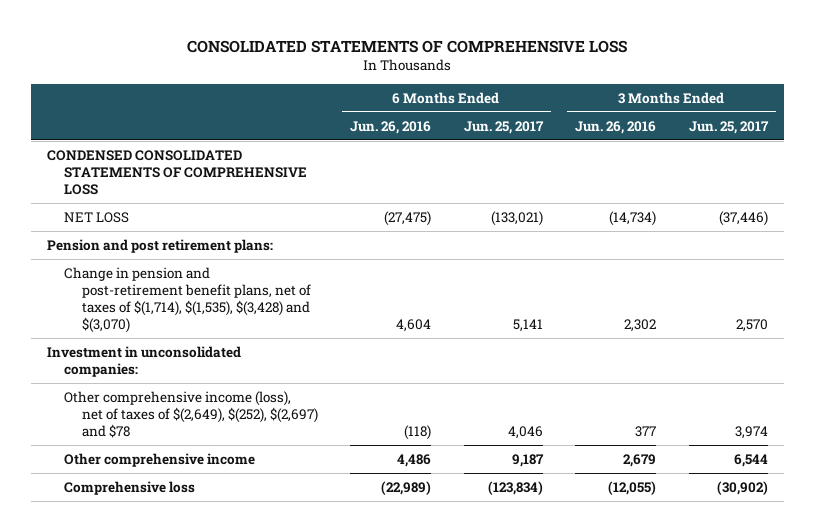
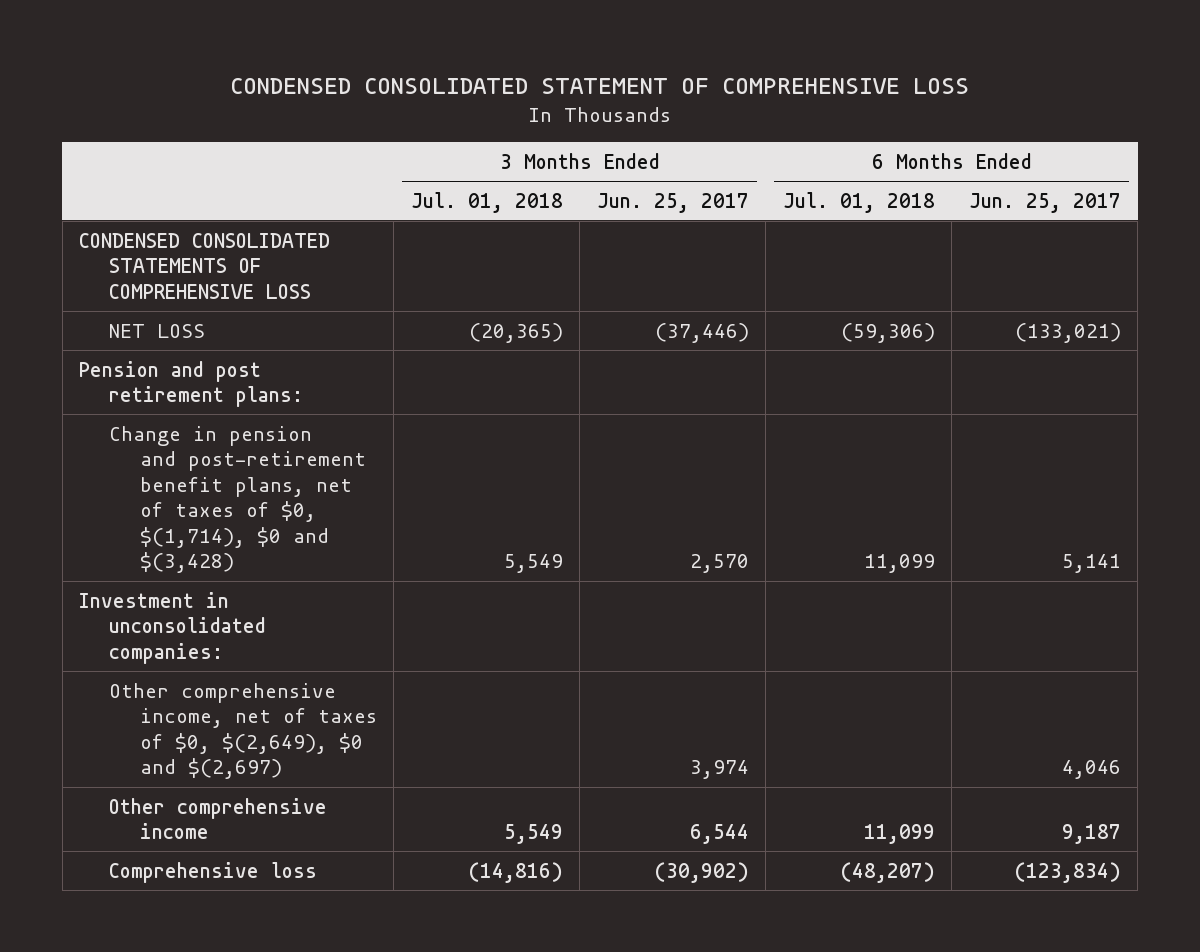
- CONSOLIDATED STATEMENTS OF COMPREHENSIVE LOSS
+ CONDENSED CONSOLIDATED STATEMENT OF COMPREHENSIVE LOSS
- | 6 Months Ended Jun. 26, 2016 | 6 Months Ended Jun. 25, 2017 | 3 Months Ended Jun. 26, 2016 | 3 Months Ended Jun. 25, 2017
+ | 3 Months Ended Jul. 01, 2018 | 3 Months Ended Jun. 25, 2017 | 6 Months Ended Jul. 01, 2018 | 6 Months Ended Jun. 25, 2017
- Change in pension and post-retirement benefit plans, net of taxes of $(1,714), $(1,535), $(3,428) and $(3,070) | 4,604 | 5,141 | 2,302 | 2,570
+ Change in pension and post-retirement benefit plans, net of taxes of $0, $(1,714), $0 and $(3,428) | 5,549 | 2,570 | 11,099 | 5,141
- Other comprehensive income (loss), net of taxes of $(2,649), $(252), $(2,697) and $78 | (118) | 4,046 | 377 | 3,974
+ Other comprehensive income, net of taxes of $0, $(2,649), $0 and $(2,697) | | 3,974 | | 4,046

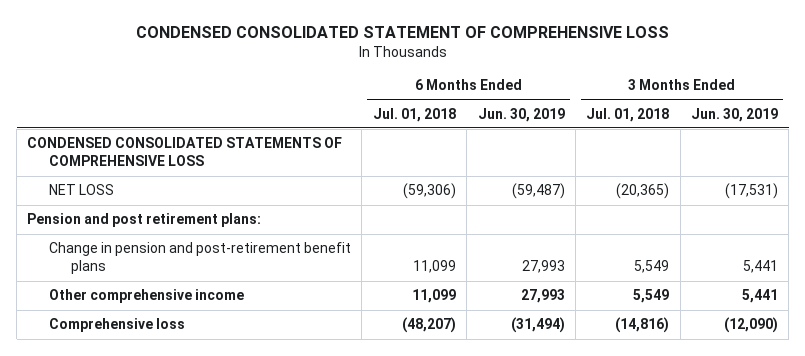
- | 3 Months Ended Jul. 01, 2018 | 3 Months Ended Jun. 25, 2017 | 6 Months Ended Jul. 01, 2018 | 6 Months Ended Jun. 25, 2017
+ | 6 Months Ended Jul. 01, 2018 | 6 Months Ended Jun. 30, 2019 | 3 Months Ended Jul. 01, 2018 | 3 Months Ended Jun. 30, 2019
- Change in pension and post-retirement benefit plans, net of taxes of $0, $(1,714), $0 and $(3,428) | 5,549 | 2,570 | 11,099 | 5,141
- Investment in unconsolidated companies:
- Other comprehensive income, net of taxes of $0, $(2,649), $0 and $(2,697) | | 3,974 | | 4,046
+ Change in pension and post-retirement benefit plans | 11,099 | 27,993 | 5,549 | 5,441

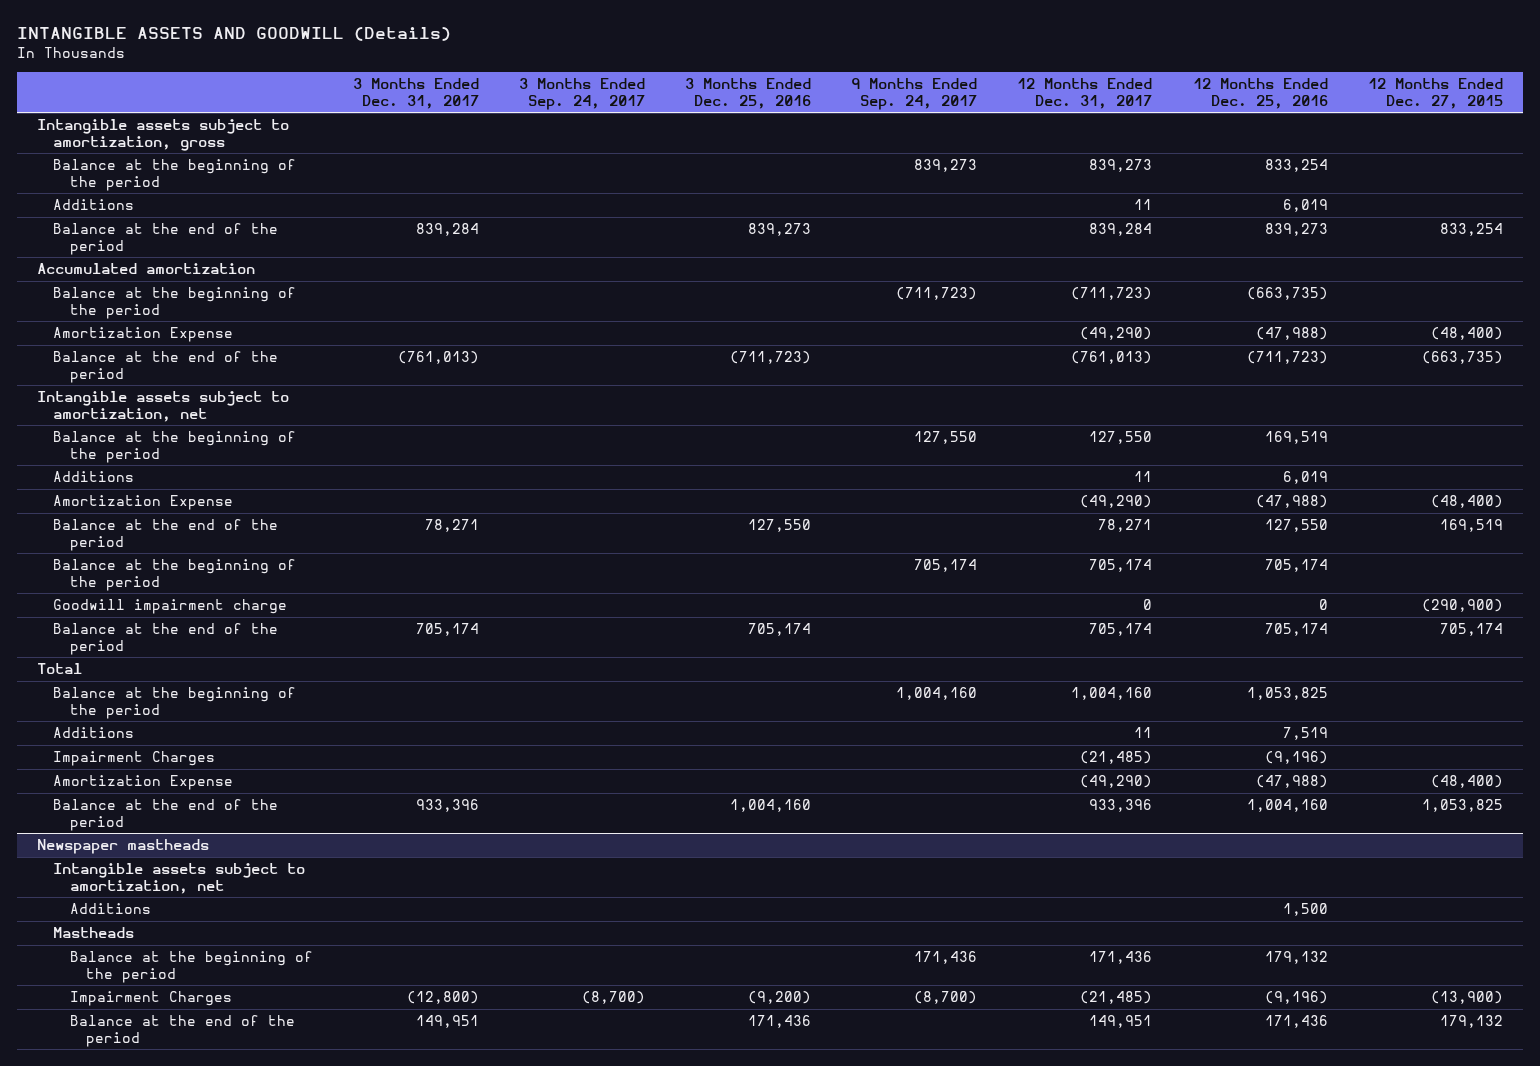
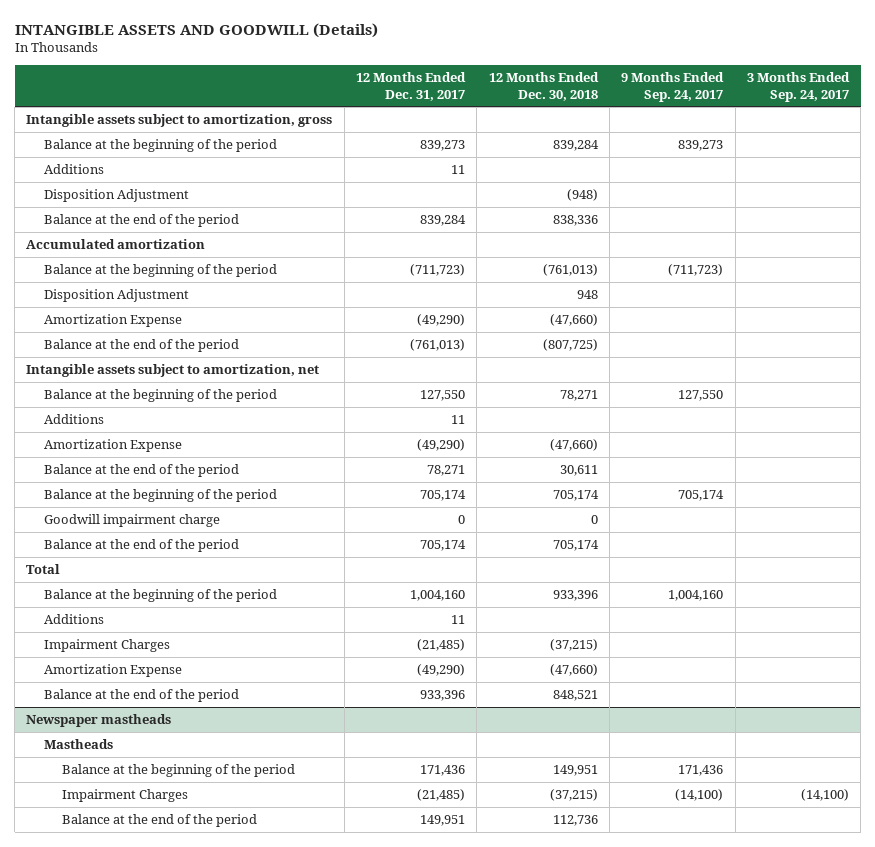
- | 3 Months Ended Dec. 31, 2017 | 3 Months Ended Sep. 24, 2017 | 3 Months Ended Dec. 25, 2016 | 9 Months Ended Sep. 24, 2017 | 12 Months Ended Dec. 31, 2017 | 12 Months Ended Dec. 25, 2016 | 12 Months Ended Dec. 27, 2015
+ | 12 Months Ended Dec. 31, 2017 | 12 Months Ended Dec. 30, 2018 | 9 Months Ended Sep. 24, 2017 | 3 Months Ended Sep. 24, 2017
+ Disposition Adjustment | | (948) | |
+ Disposition Adjustment | | 948 | |
@ Newspaper mastheads
- Intangible assets subject to amortization, net
- Additions | | | | | | 1,500 |
- Impairment Charges | (12,800) | (8,700) | (9,200) | (8,700) | (21,485) | (9,196) | (13,900)
+ Impairment Charges | (21,485) | (37,215) | (14,100) | (14,100)

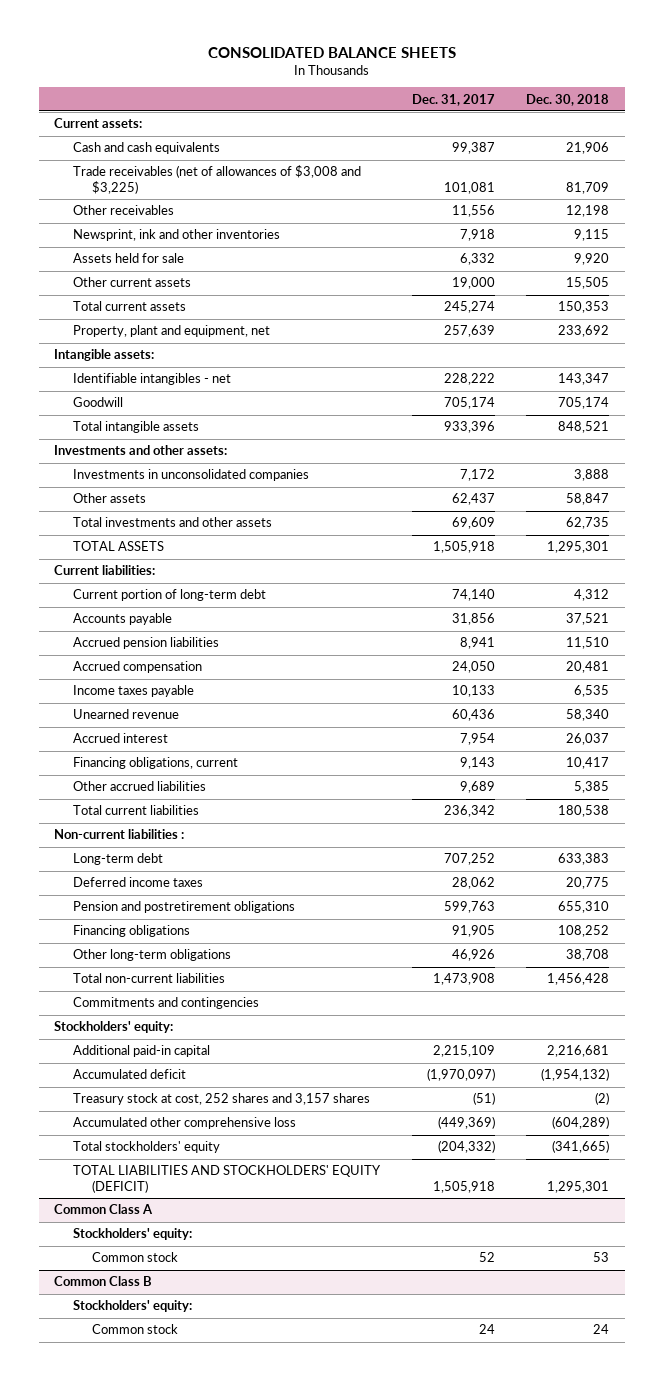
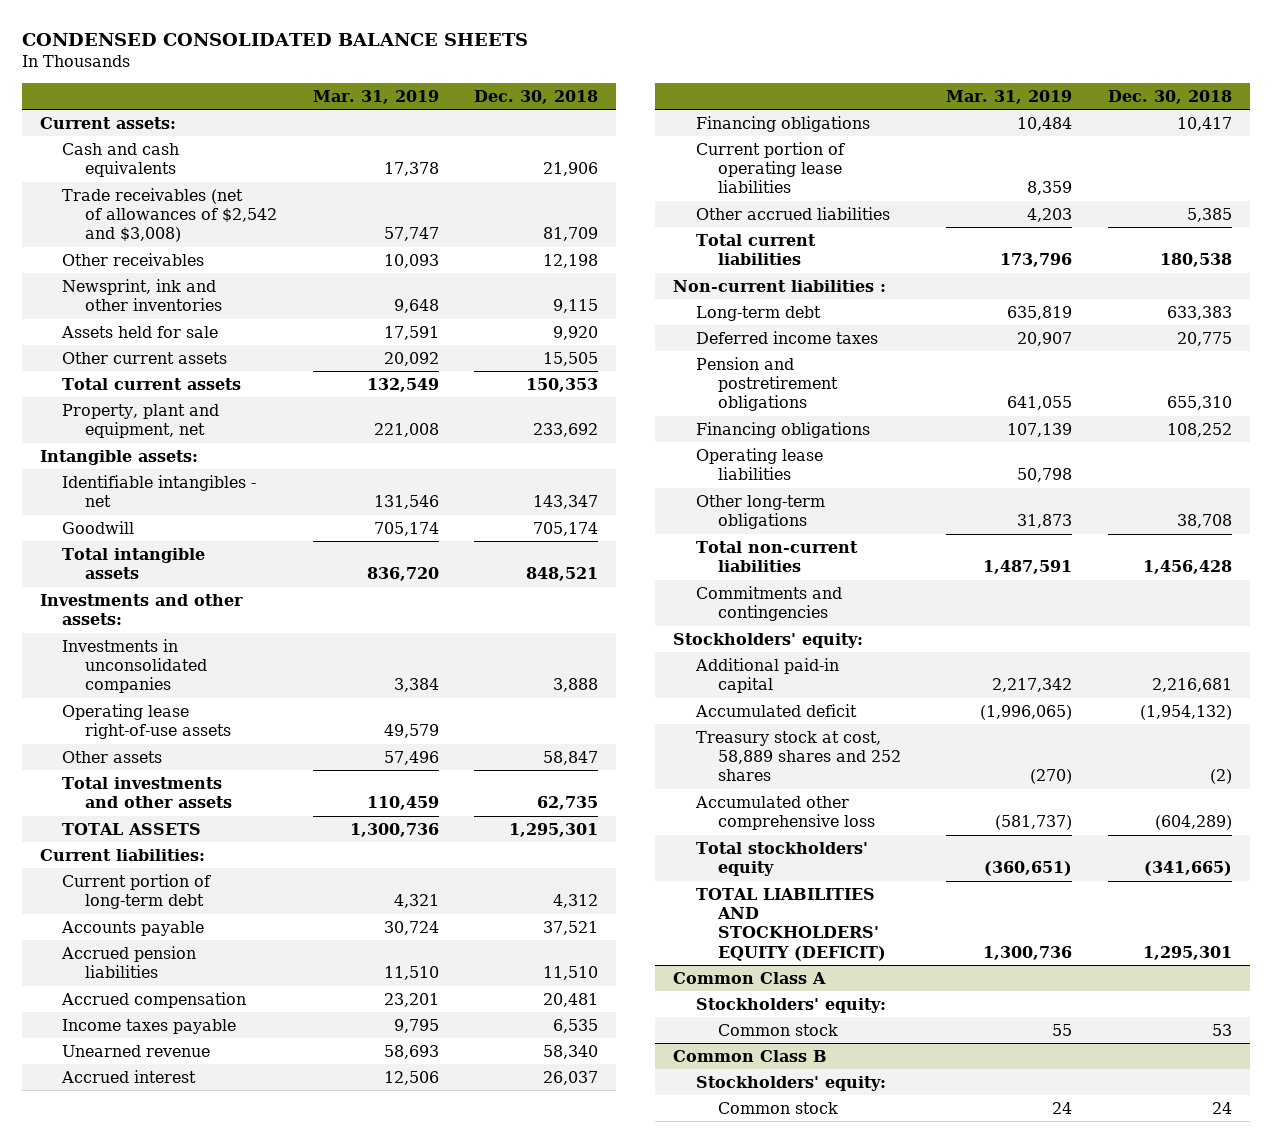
- CONSOLIDATED BALANCE SHEETS
+ CONDENSED CONSOLIDATED BALANCE SHEETS
- | Dec. 31, 2017 | Dec. 30, 2018
+ | Mar. 31, 2019 | Dec. 30, 2018
- Trade receivables (net of allowances of $3,008 and $3,225) | 101,081 | 81,709
+ Trade receivables (net of allowances of $2,542 and $3,008) | 57,747 | 81,709
+ Operating lease right-of-use assets | 49,579 |
- Financing obligations, current | 9,143 | 10,417
+ Financing obligations | 10,484 | 10,417
+ Current portion of operating lease liabilities | 8,359 |
+ Operating lease liabilities | 50,798 |
- Treasury stock at cost, 252 shares and 3,157 shares | (51) | (2)
+ Treasury stock at cost, 58,889 shares and 252 shares | (270) | (2)

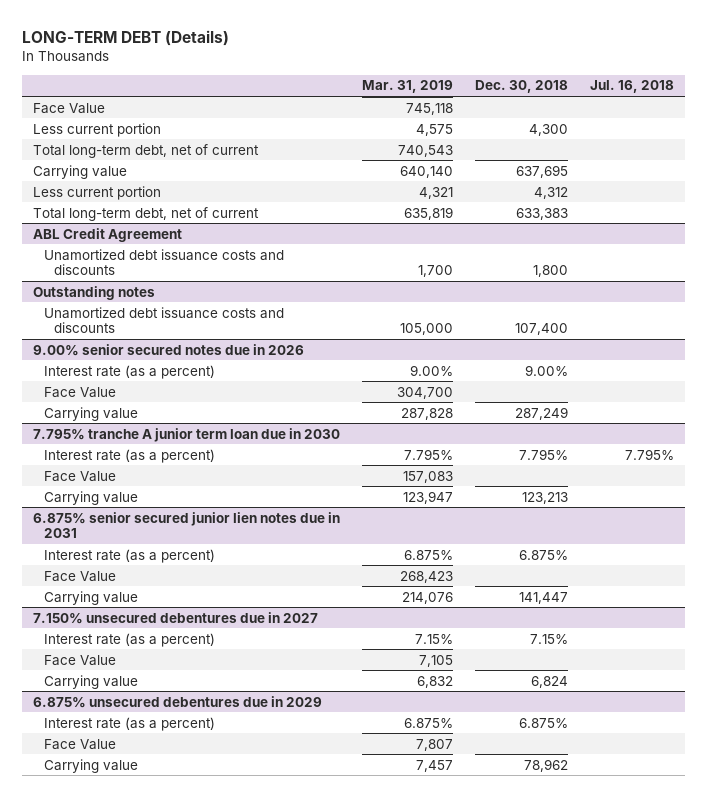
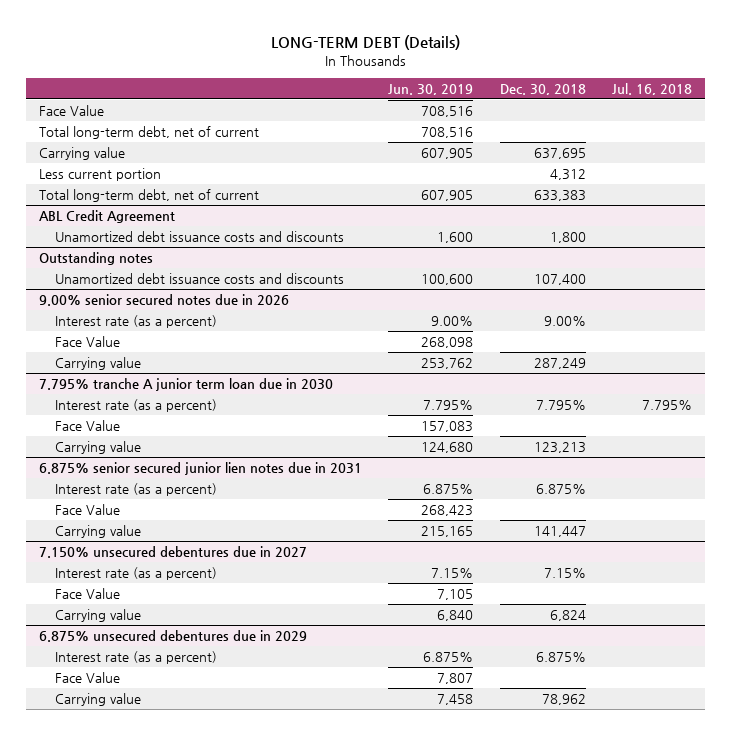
- | Mar. 31, 2019 | Dec. 30, 2018 | Jul. 16, 2018
+ | Jun. 30, 2019 | Dec. 30, 2018 | Jul. 16, 2018
- Less current portion | 4,575 | 4,300 |

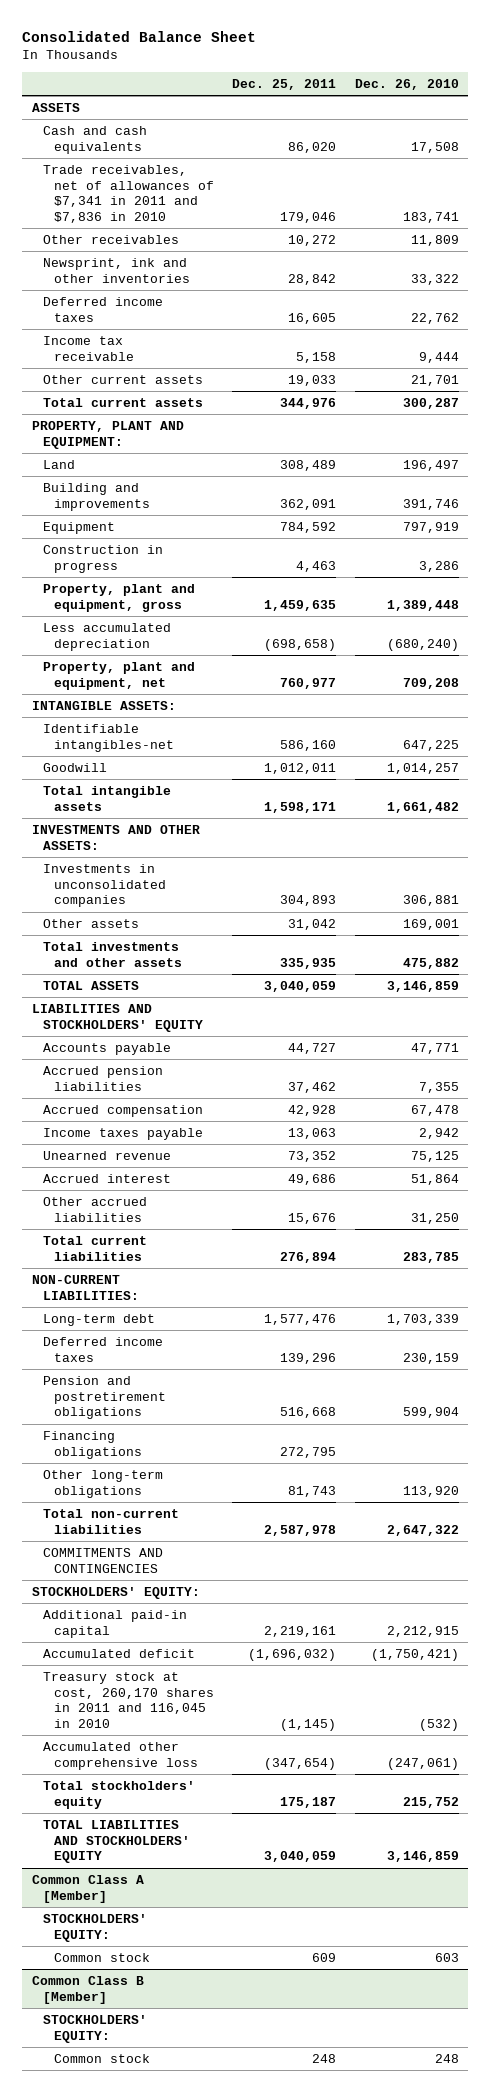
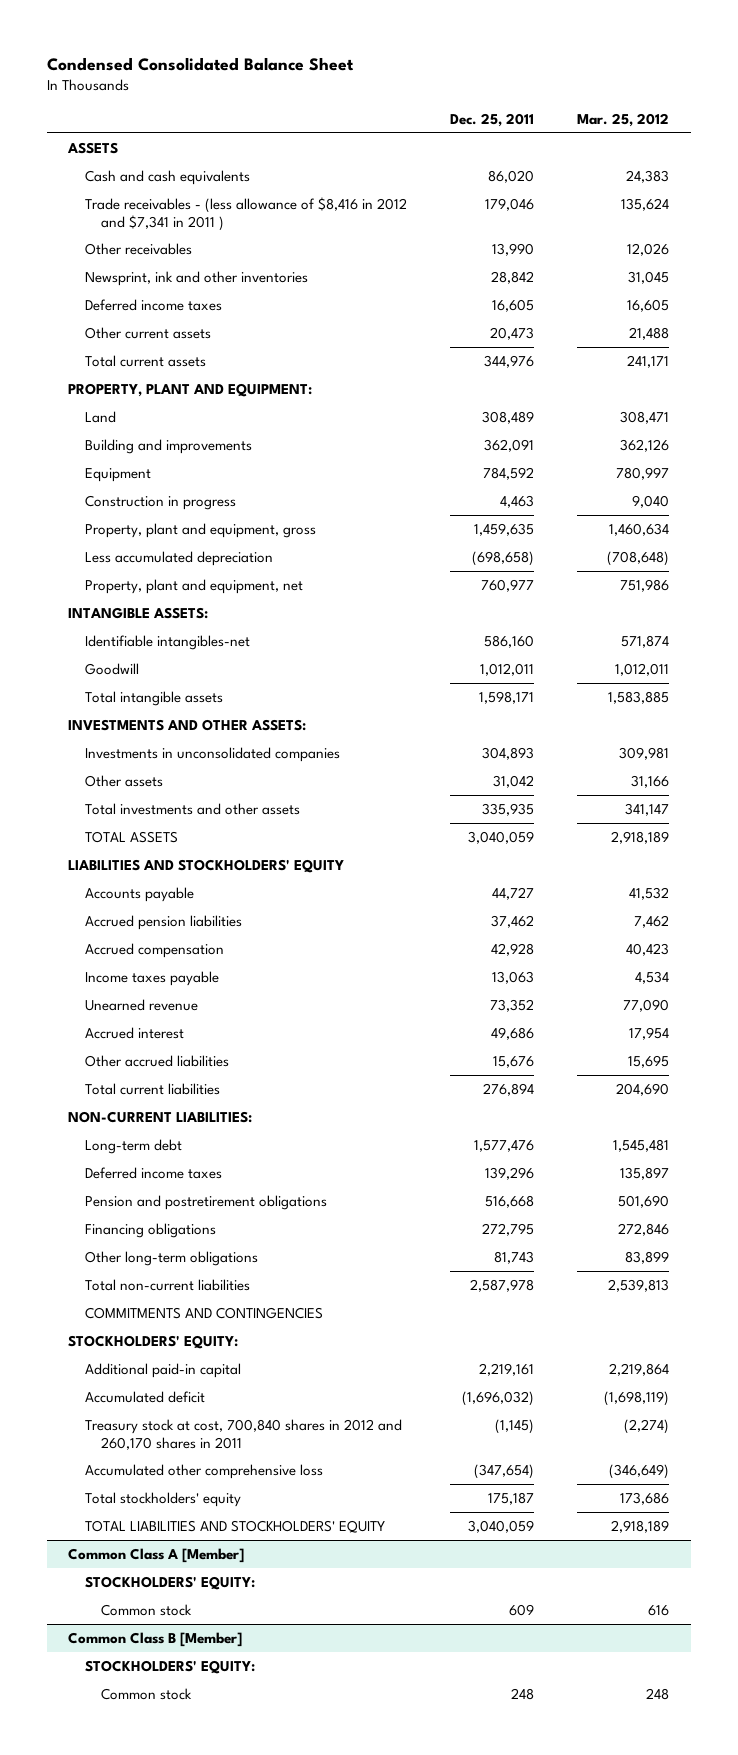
- Consolidated Balance Sheet
+ Condensed Consolidated Balance Sheet
- | Dec. 25, 2011 | Dec. 26, 2010
+ | Dec. 25, 2011 | Mar. 25, 2012
- Trade receivables, net of allowances of $7,341 in 2011 and $7,836 in 2010 | 179,046 | 183,741
- Other receivables | 10,272 | 11,809
+ Trade receivables - (less allowance of $8,416 in 2012 and $7,341 in 2011 ) | 179,046 | 135,624
+ Other receivables | 13,990 | 12,026
- Income tax receivable | 5,158 | 9,444
- Other current assets | 19,033 | 21,701
+ Other current assets | 20,473 | 21,488
- Treasury stock at cost, 260,170 shares in 2011 and 116,045 in 2010 | (1,145) | (532)
+ Treasury stock at cost, 700,840 shares in 2012 and 260,170 shares in 2011 | (1,145) | (2,274)

